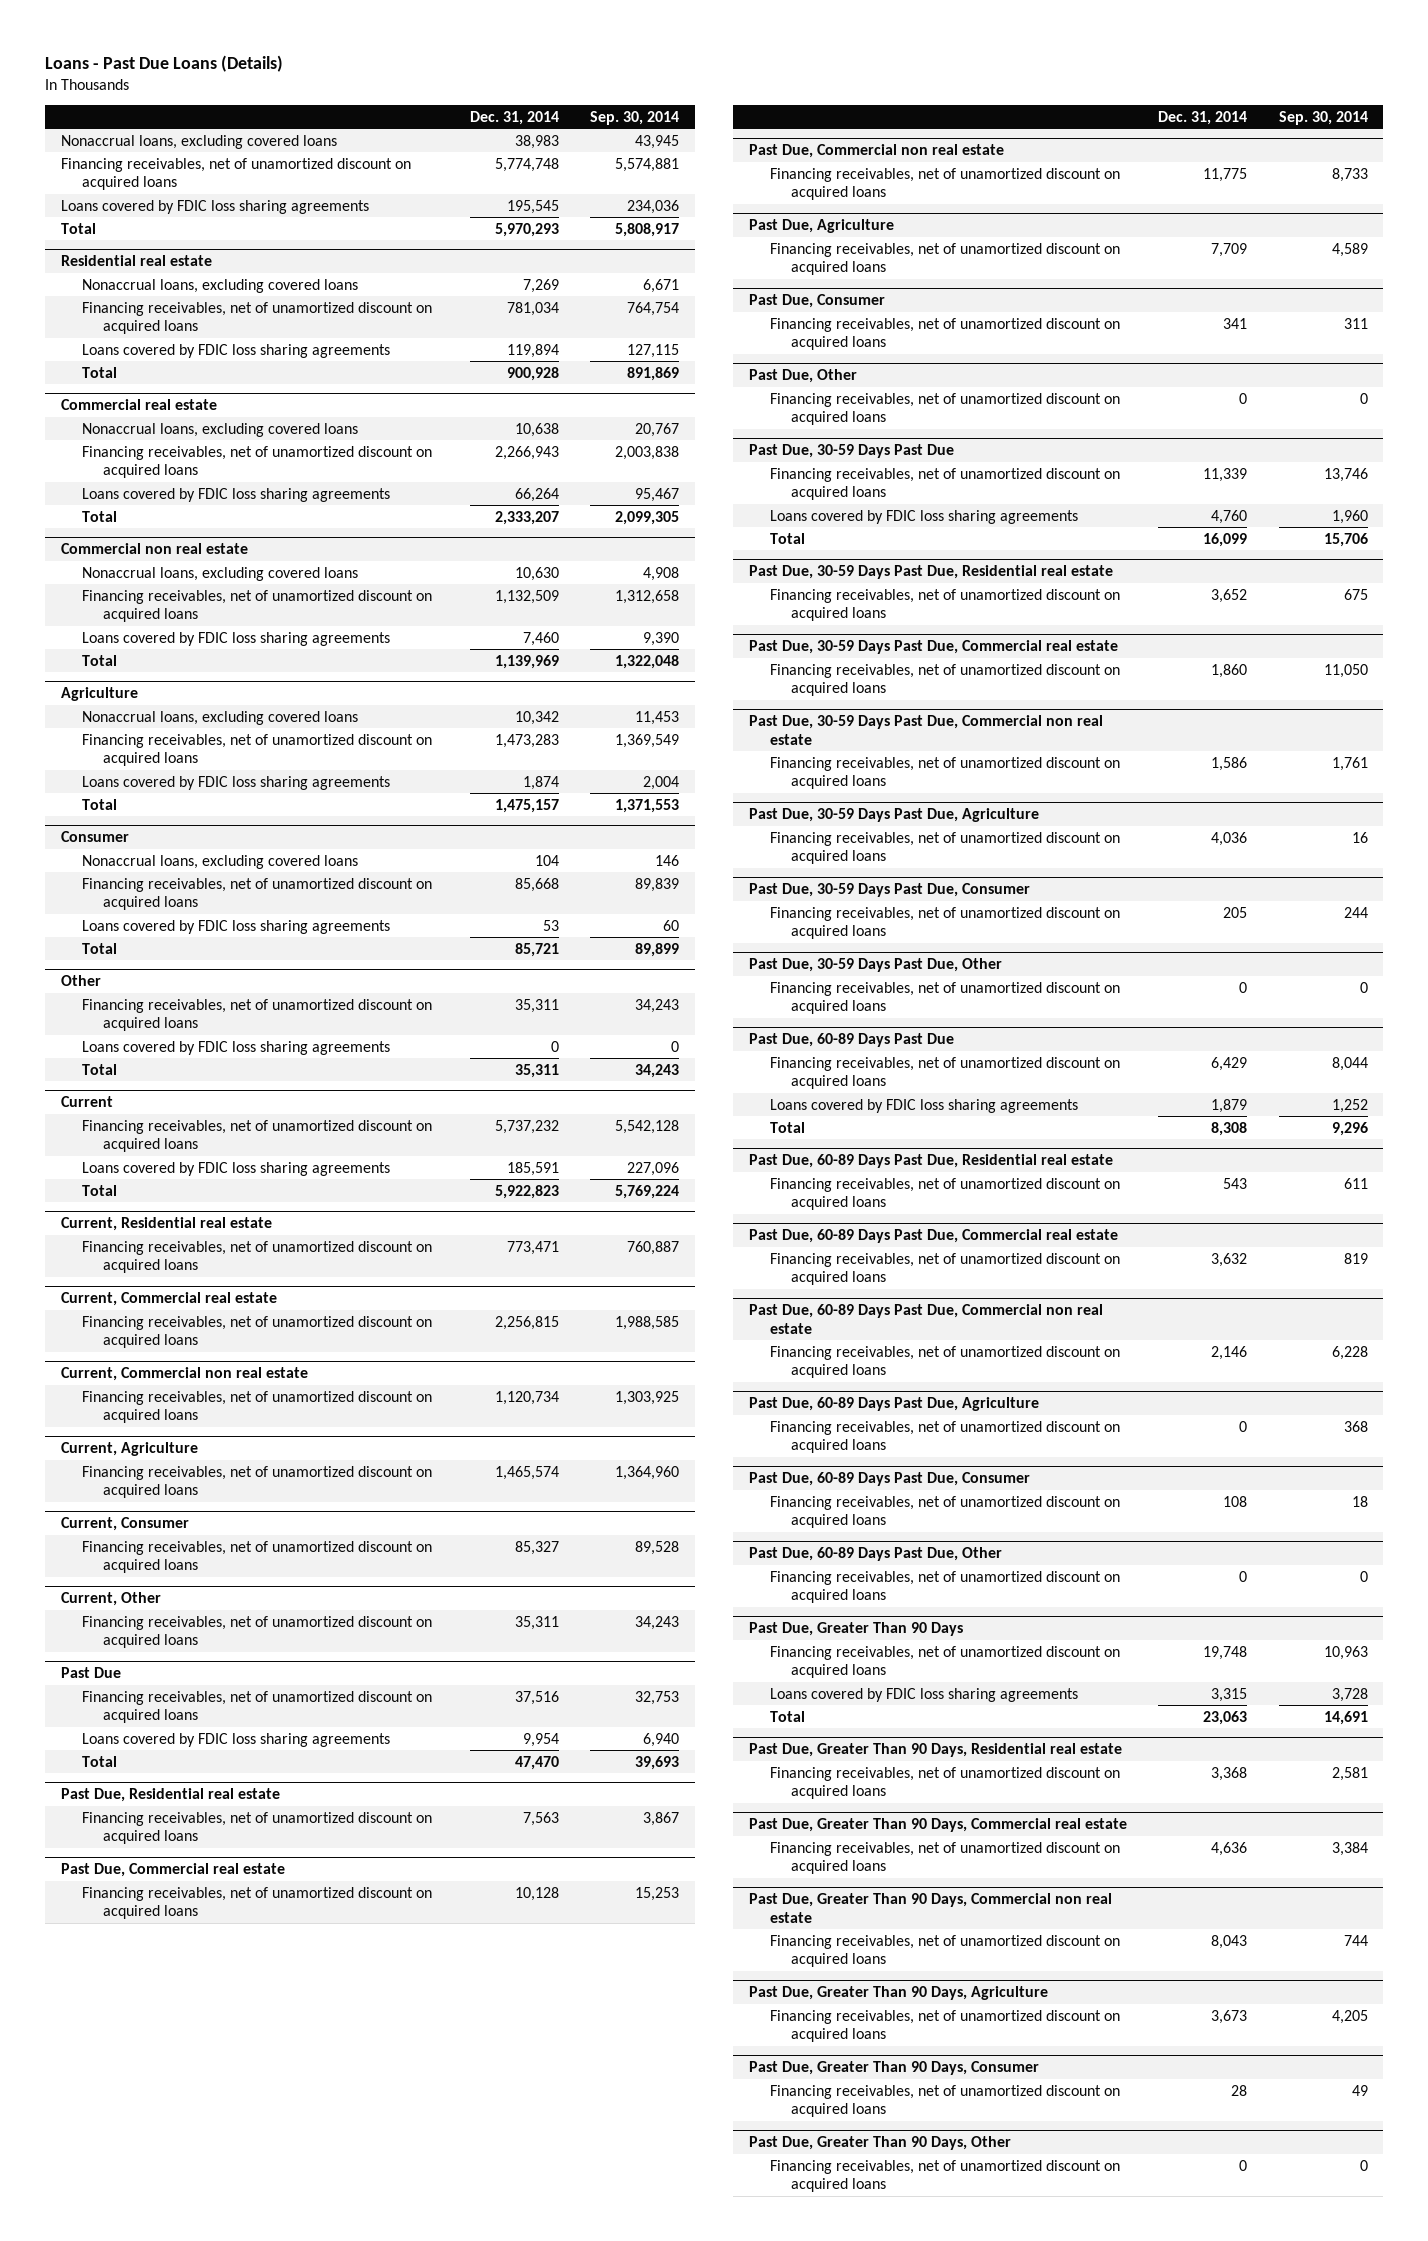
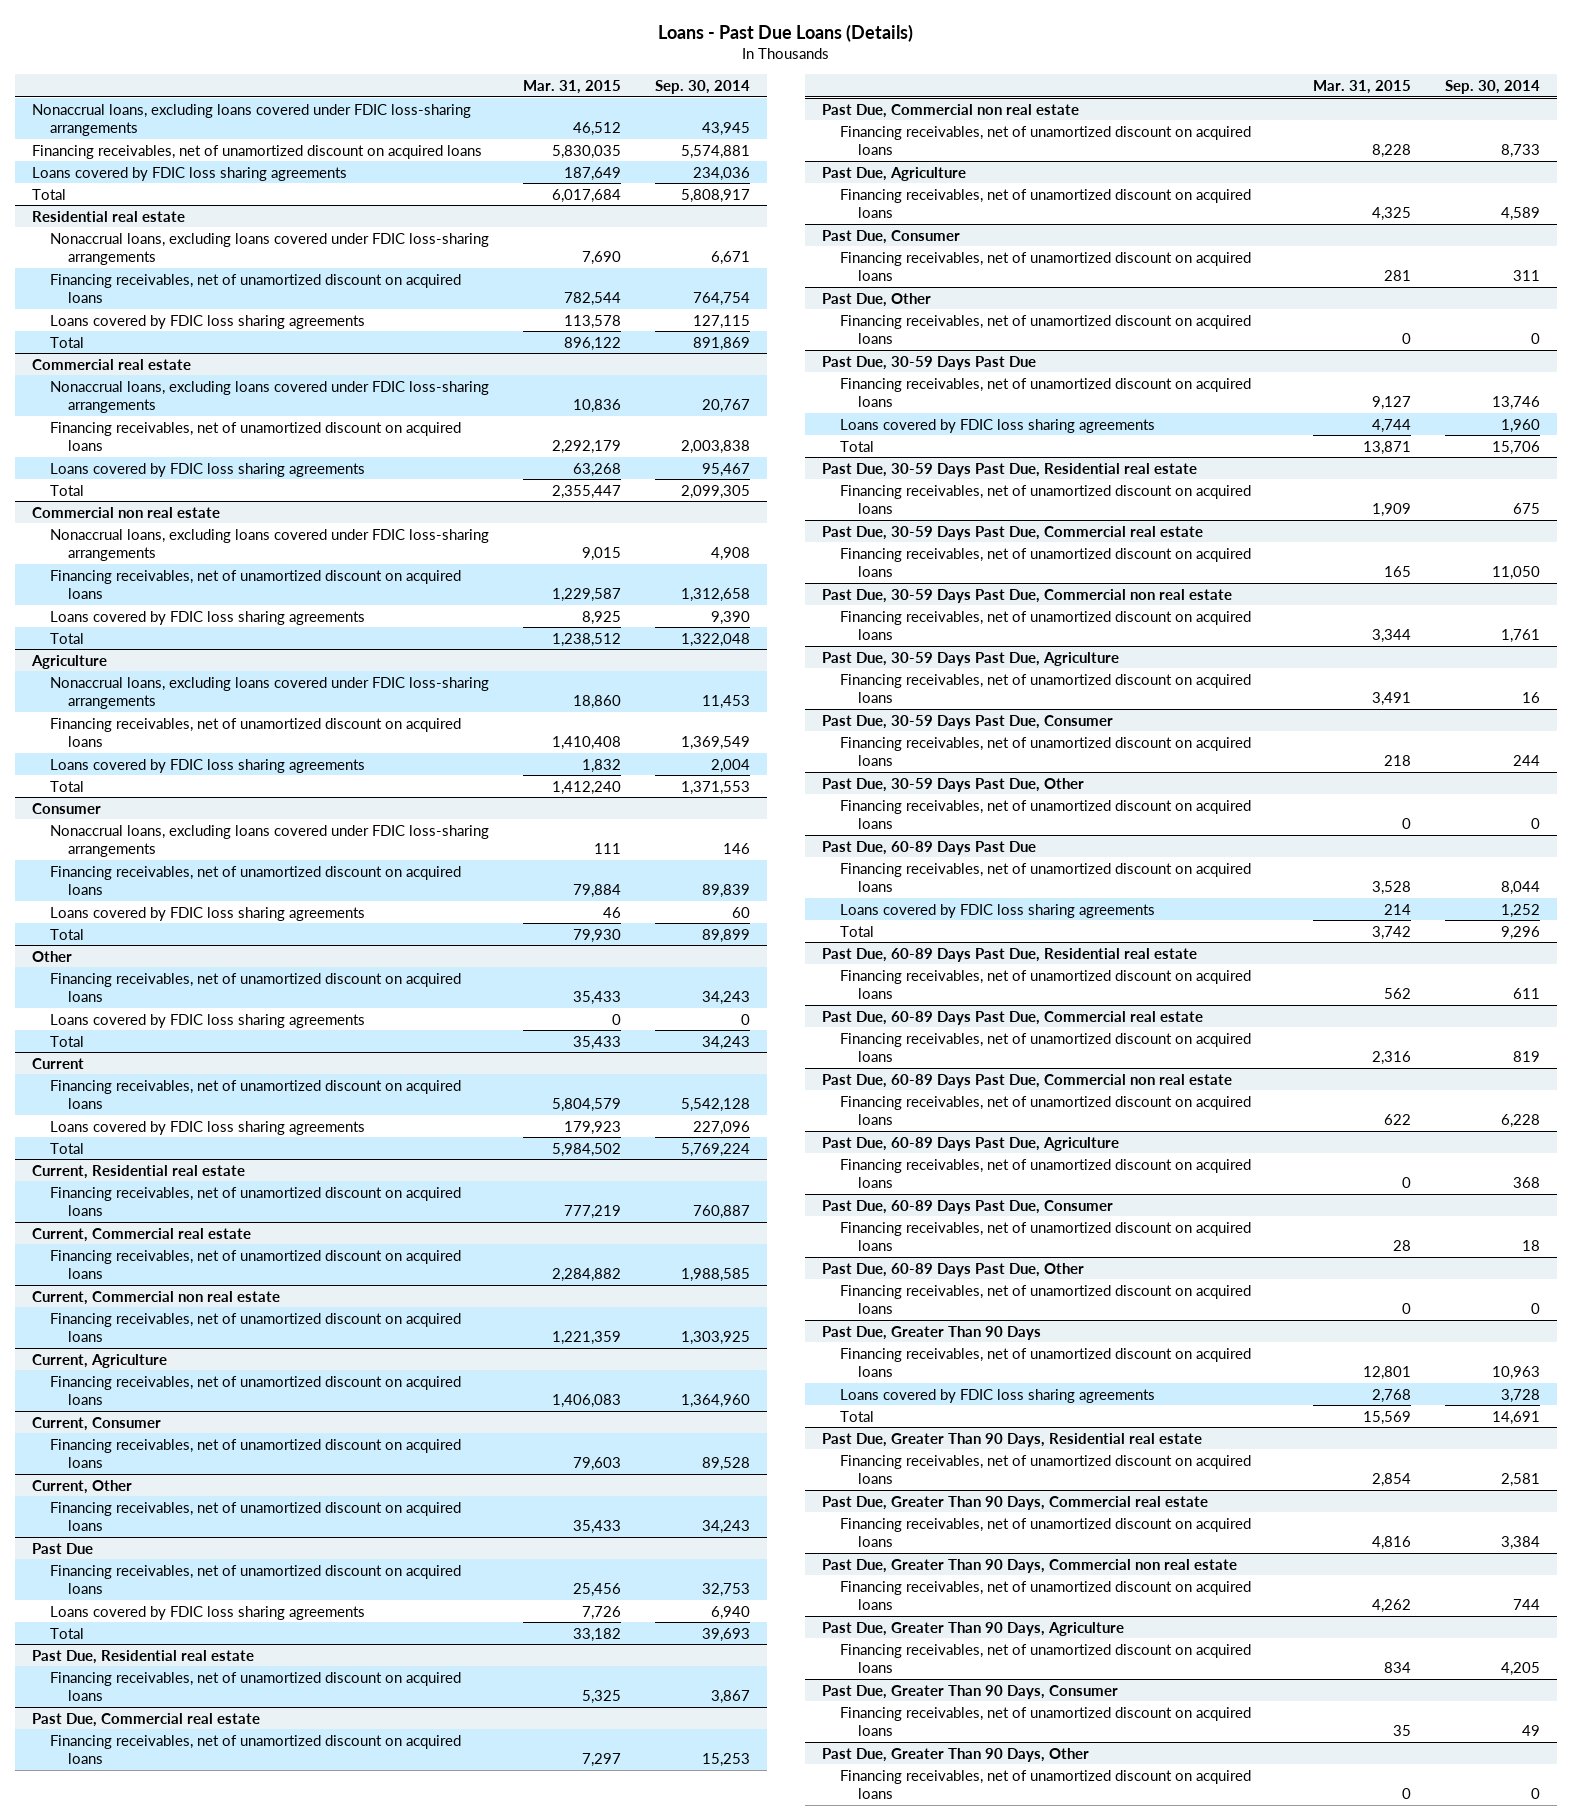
- | Dec. 31, 2014 | Sep. 30, 2014
+ | Mar. 31, 2015 | Sep. 30, 2014
- Nonaccrual loans, excluding covered loans | 38,983 | 43,945
+ Nonaccrual loans, excluding loans covered under FDIC loss-sharing arrangements | 46,512 | 43,945
@ Residential real estate
- Nonaccrual loans, excluding covered loans | 7,269 | 6,671
+ Nonaccrual loans, excluding loans covered under FDIC loss-sharing arrangements | 7,690 | 6,671
@ Commercial real estate
- Nonaccrual loans, excluding covered loans | 10,638 | 20,767
+ Nonaccrual loans, excluding loans covered under FDIC loss-sharing arrangements | 10,836 | 20,767
@ Commercial non real estate
- Nonaccrual loans, excluding covered loans | 10,630 | 4,908
+ Nonaccrual loans, excluding loans covered under FDIC loss-sharing arrangements | 9,015 | 4,908
@ Agriculture
- Nonaccrual loans, excluding covered loans | 10,342 | 11,453
+ Nonaccrual loans, excluding loans covered under FDIC loss-sharing arrangements | 18,860 | 11,453
@ Consumer
- Nonaccrual loans, excluding covered loans | 104 | 146
+ Nonaccrual loans, excluding loans covered under FDIC loss-sharing arrangements | 111 | 146

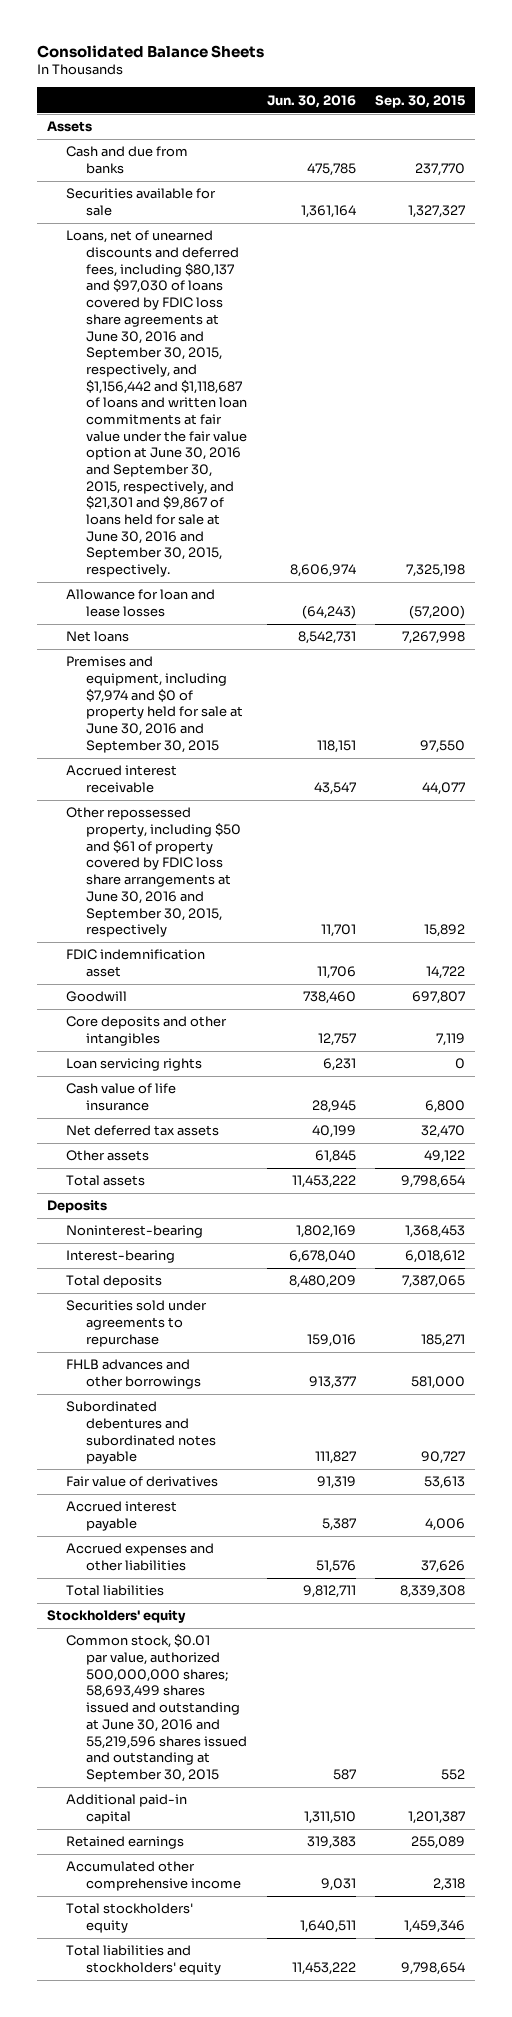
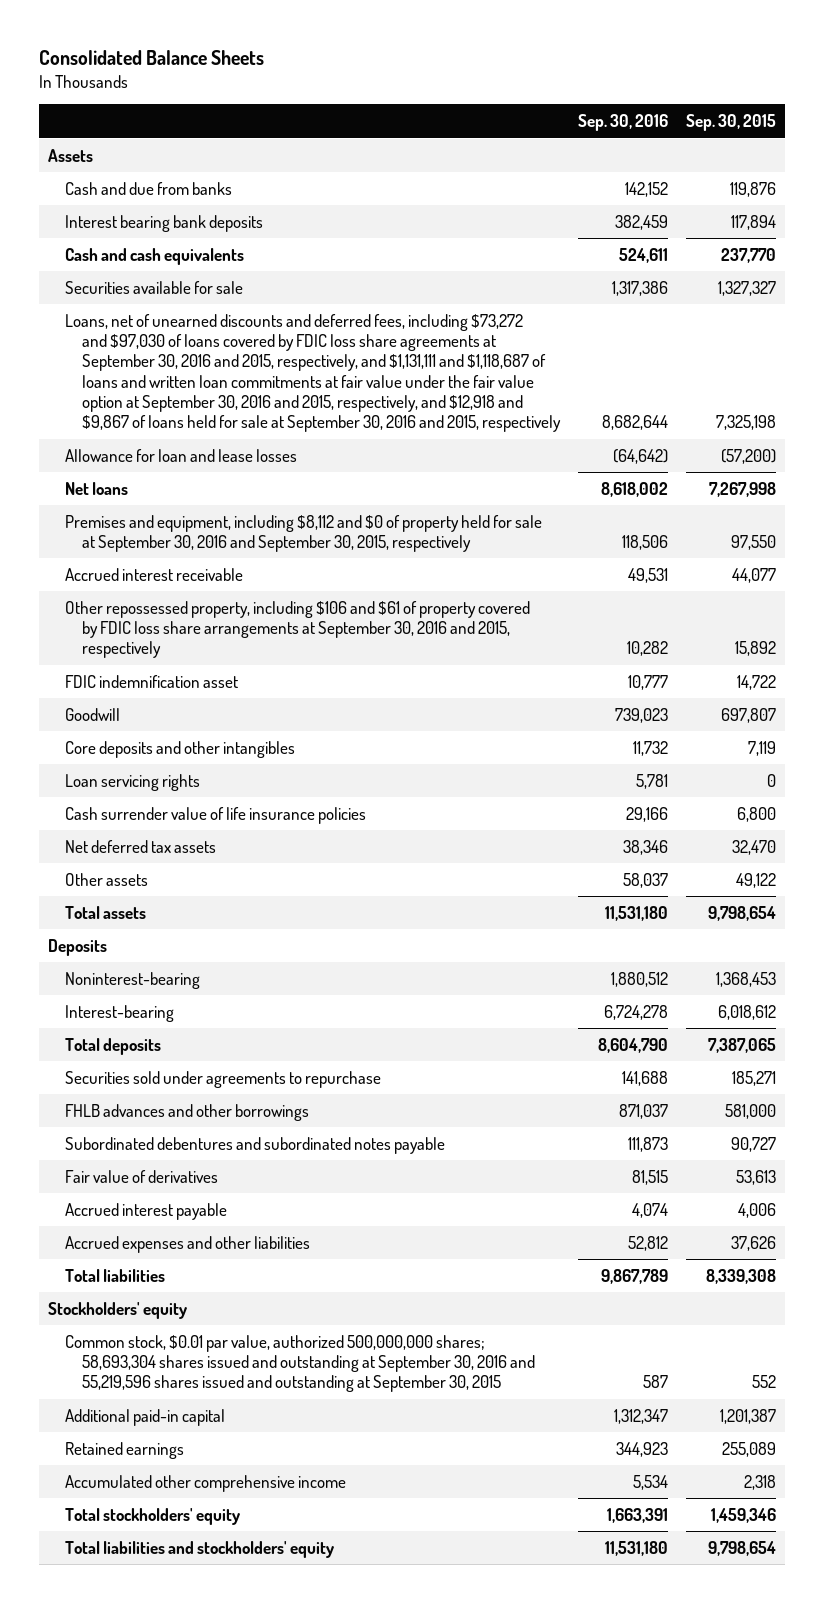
- | Jun. 30, 2016 | Sep. 30, 2015
+ | Sep. 30, 2016 | Sep. 30, 2015
- Cash and due from banks | 475,785 | 237,770
+ Cash and due from banks | 142,152 | 119,876
+ Interest bearing bank deposits | 382,459 | 117,894
+ Cash and cash equivalents | 524,611 | 237,770
- Loans, net of unearned discounts and deferred fees, including $80,137 and $97,030 of loans covered by FDIC loss share agreements at June 30, 2016 and September 30, 2015, respectively, and $1,156,442 and $1,118,687 of loans and written loan commitments at fair value under the fair value option at June 30, 2016 and September 30, 2015, respectively, and $21,301 and $9,867 of loans held for sale at June 30, 2016 and September 30, 2015, respectively. | 8,606,974 | 7,325,198
+ Loans, net of unearned discounts and deferred fees, including $73,272 and $97,030 of loans covered by FDIC loss share agreements at September 30, 2016 and 2015, respectively, and $1,131,111 and $1,118,687 of loans and written loan commitments at fair value under the fair value option at September 30, 2016 and 2015, respectively, and $12,918 and $9,867 of loans held for sale at September 30, 2016 and 2015, respectively | 8,682,644 | 7,325,198
- Premises and equipment, including $7,974 and $0 of property held for sale at June 30, 2016 and September 30, 2015 | 118,151 | 97,550
+ Premises and equipment, including $8,112 and $0 of property held for sale at September 30, 2016 and September 30, 2015, respectively | 118,506 | 97,550
- Other repossessed property, including $50 and $61 of property covered by FDIC loss share arrangements at June 30, 2016 and September 30, 2015, respectively | 11,701 | 15,892
+ Other repossessed property, including $106 and $61 of property covered by FDIC loss share arrangements at September 30, 2016 and 2015, respectively | 10,282 | 15,892
- Cash value of life insurance | 28,945 | 6,800
+ Cash surrender value of life insurance policies | 29,166 | 6,800
- Common stock, $0.01 par value, authorized 500,000,000 shares; 58,693,499 shares issued and outstanding at June 30, 2016 and 55,219,596 shares issued and outstanding at September 30, 2015 | 587 | 552
+ Common stock, $0.01 par value, authorized 500,000,000 shares; 58,693,304 shares issued and outstanding at September 30, 2016 and 55,219,596 shares issued and outstanding at September 30, 2015 | 587 | 552

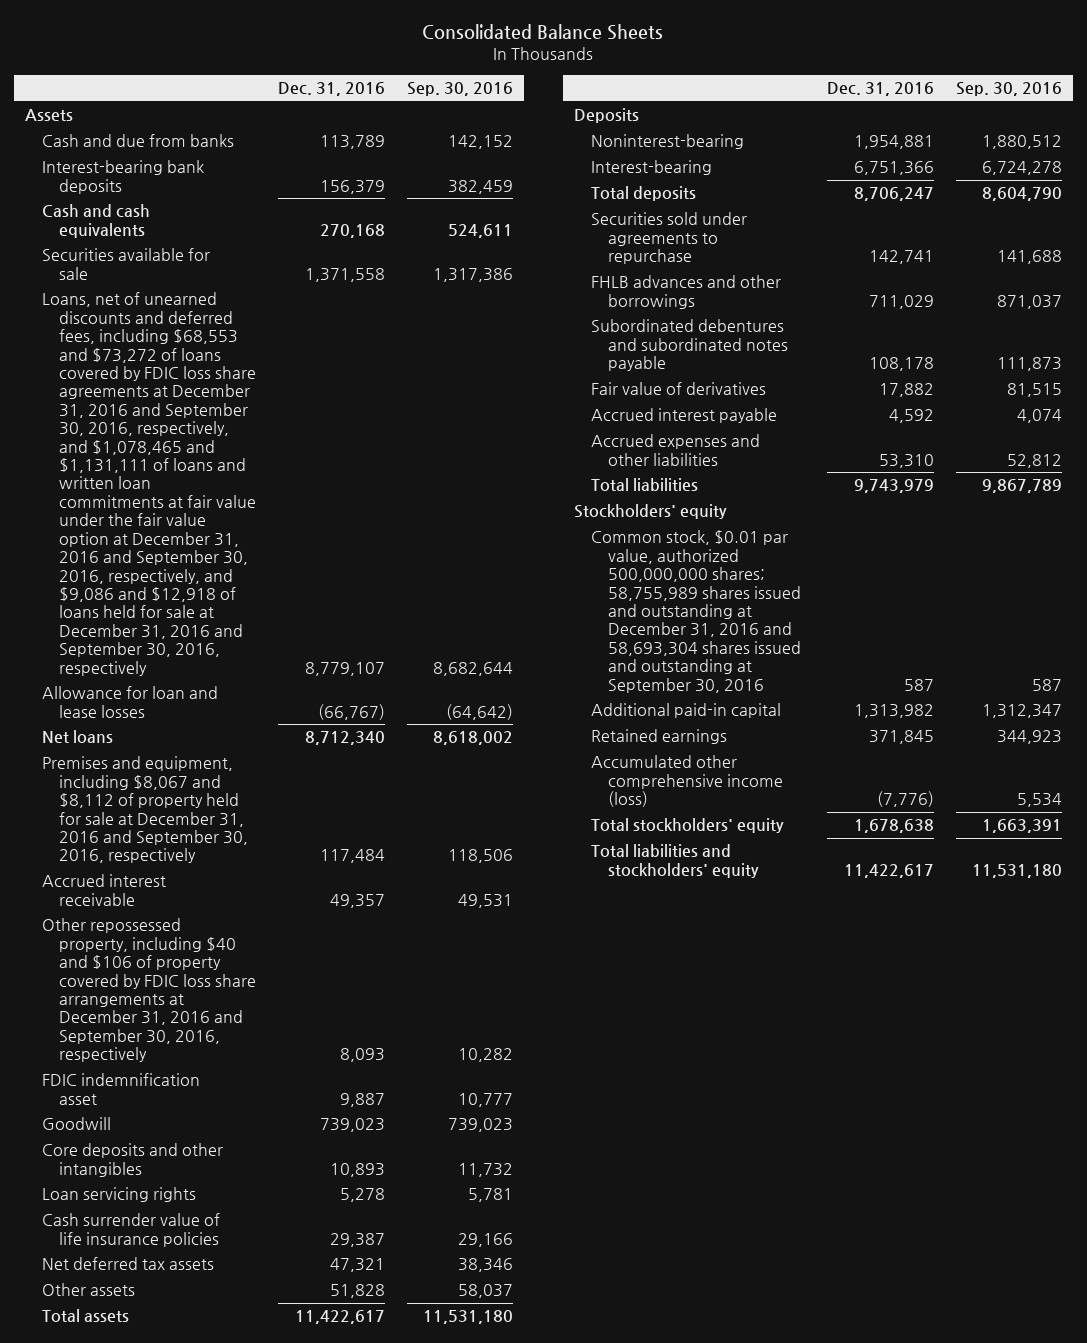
- | Sep. 30, 2016 | Sep. 30, 2015
+ | Dec. 31, 2016 | Sep. 30, 2016
- Interest bearing bank deposits | 382,459 | 117,894
+ Interest-bearing bank deposits | 156,379 | 382,459
- Loans, net of unearned discounts and deferred fees, including $73,272 and $97,030 of loans covered by FDIC loss share agreements at September 30, 2016 and 2015, respectively, and $1,131,111 and $1,118,687 of loans and written loan commitments at fair value under the fair value option at September 30, 2016 and 2015, respectively, and $12,918 and $9,867 of loans held for sale at September 30, 2016 and 2015, respectively | 8,682,644 | 7,325,198
+ Loans, net of unearned discounts and deferred fees, including $68,553 and $73,272 of loans covered by FDIC loss share agreements at December 31, 2016 and September 30, 2016, respectively, and $1,078,465 and $1,131,111 of loans and written loan commitments at fair value under the fair value option at December 31, 2016 and September 30, 2016, respectively, and $9,086 and $12,918 of loans held for sale at December 31, 2016 and September 30, 2016, respectively | 8,779,107 | 8,682,644
- Premises and equipment, including $8,112 and $0 of property held for sale at September 30, 2016 and September 30, 2015, respectively | 118,506 | 97,550
+ Premises and equipment, including $8,067 and $8,112 of property held for sale at December 31, 2016 and September 30, 2016, respectively | 117,484 | 118,506
- Other repossessed property, including $106 and $61 of property covered by FDIC loss share arrangements at September 30, 2016 and 2015, respectively | 10,282 | 15,892
+ Other repossessed property, including $40 and $106 of property covered by FDIC loss share arrangements at December 31, 2016 and September 30, 2016, respectively | 8,093 | 10,282
- Common stock, $0.01 par value, authorized 500,000,000 shares; 58,693,304 shares issued and outstanding at September 30, 2016 and 55,219,596 shares issued and outstanding at September 30, 2015 | 587 | 552
+ Common stock, $0.01 par value, authorized 500,000,000 shares; 58,755,989 shares issued and outstanding at December 31, 2016 and 58,693,304 shares issued and outstanding at September 30, 2016 | 587 | 587
- Accumulated other comprehensive income | 5,534 | 2,318
+ Accumulated other comprehensive income (loss) | (7,776) | 5,534

